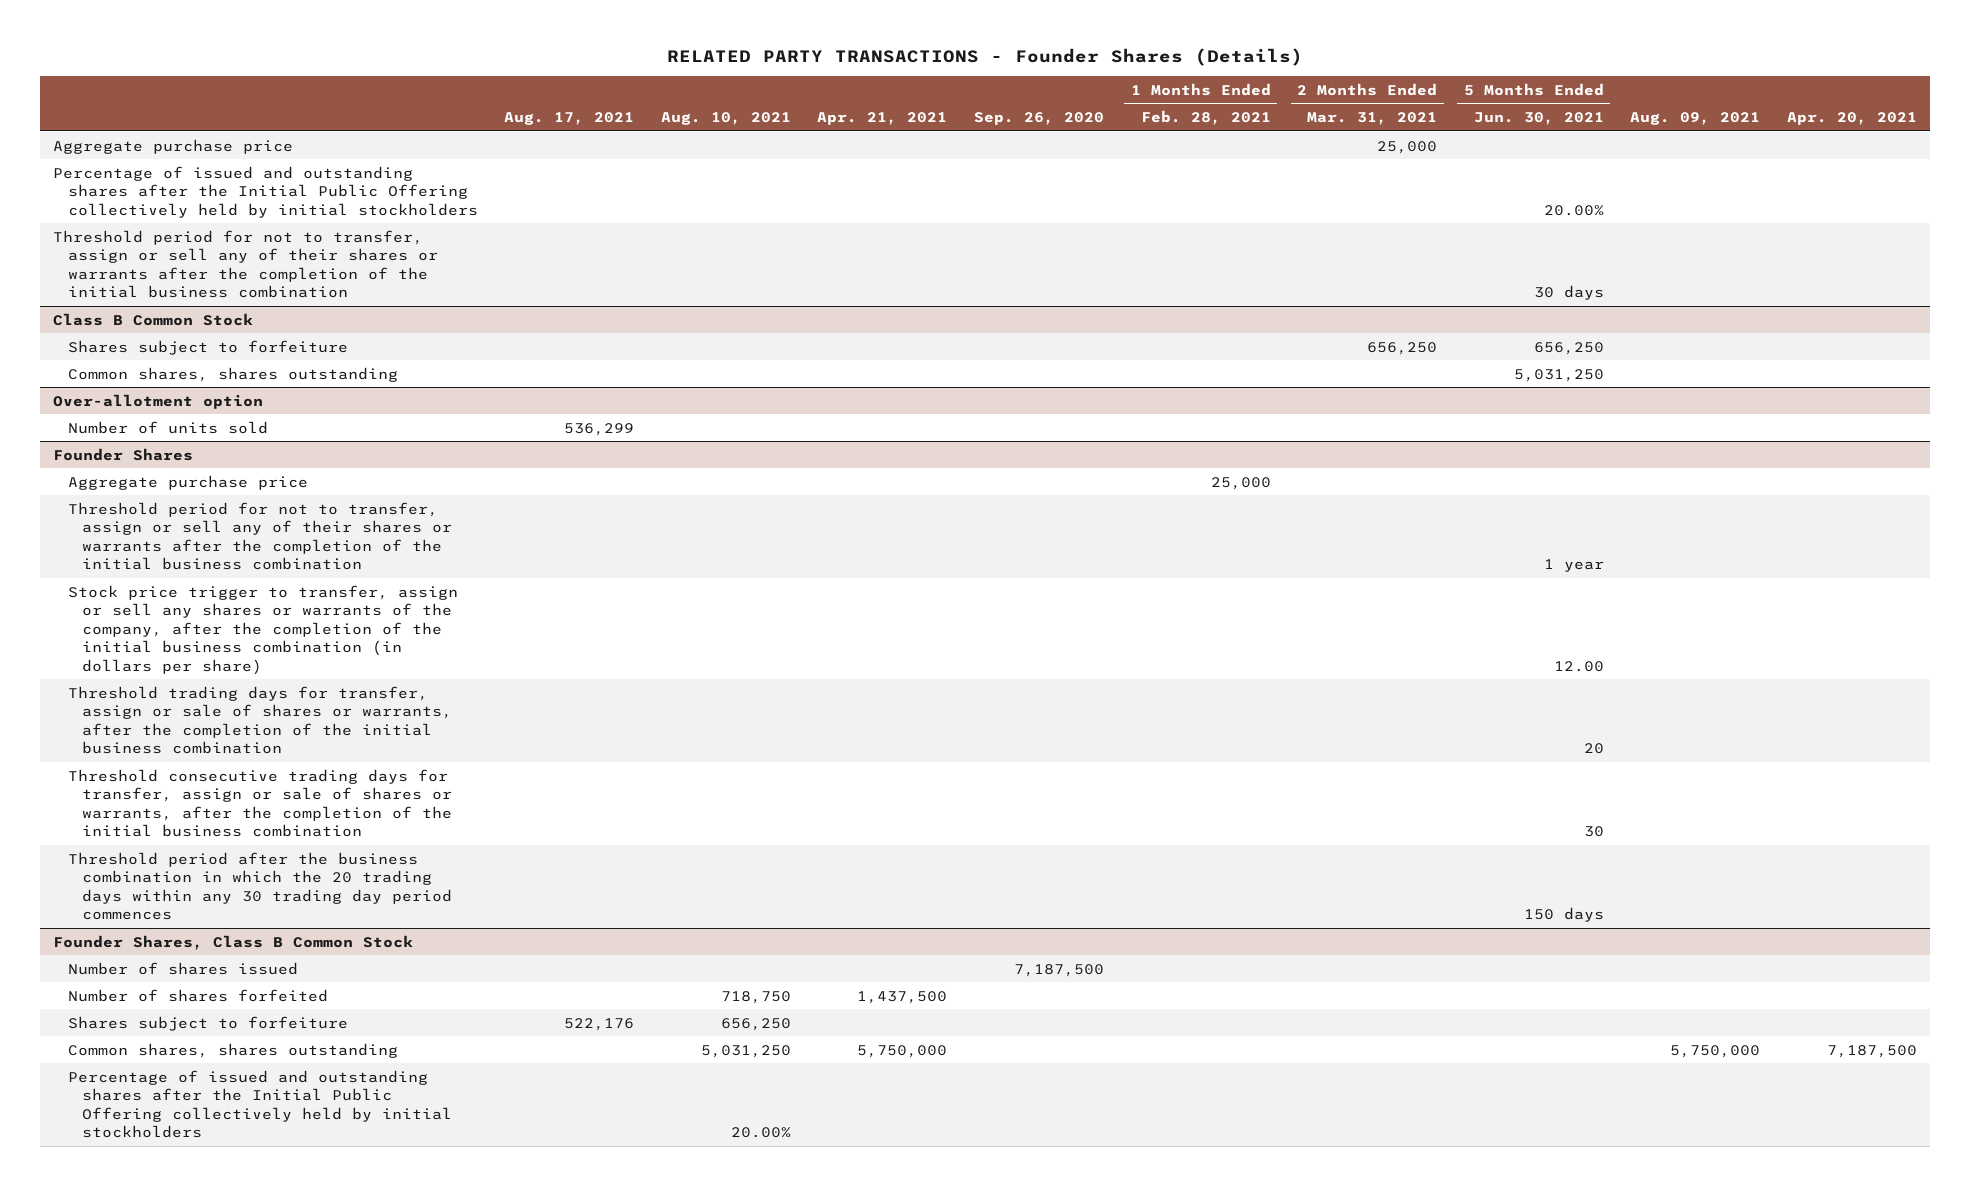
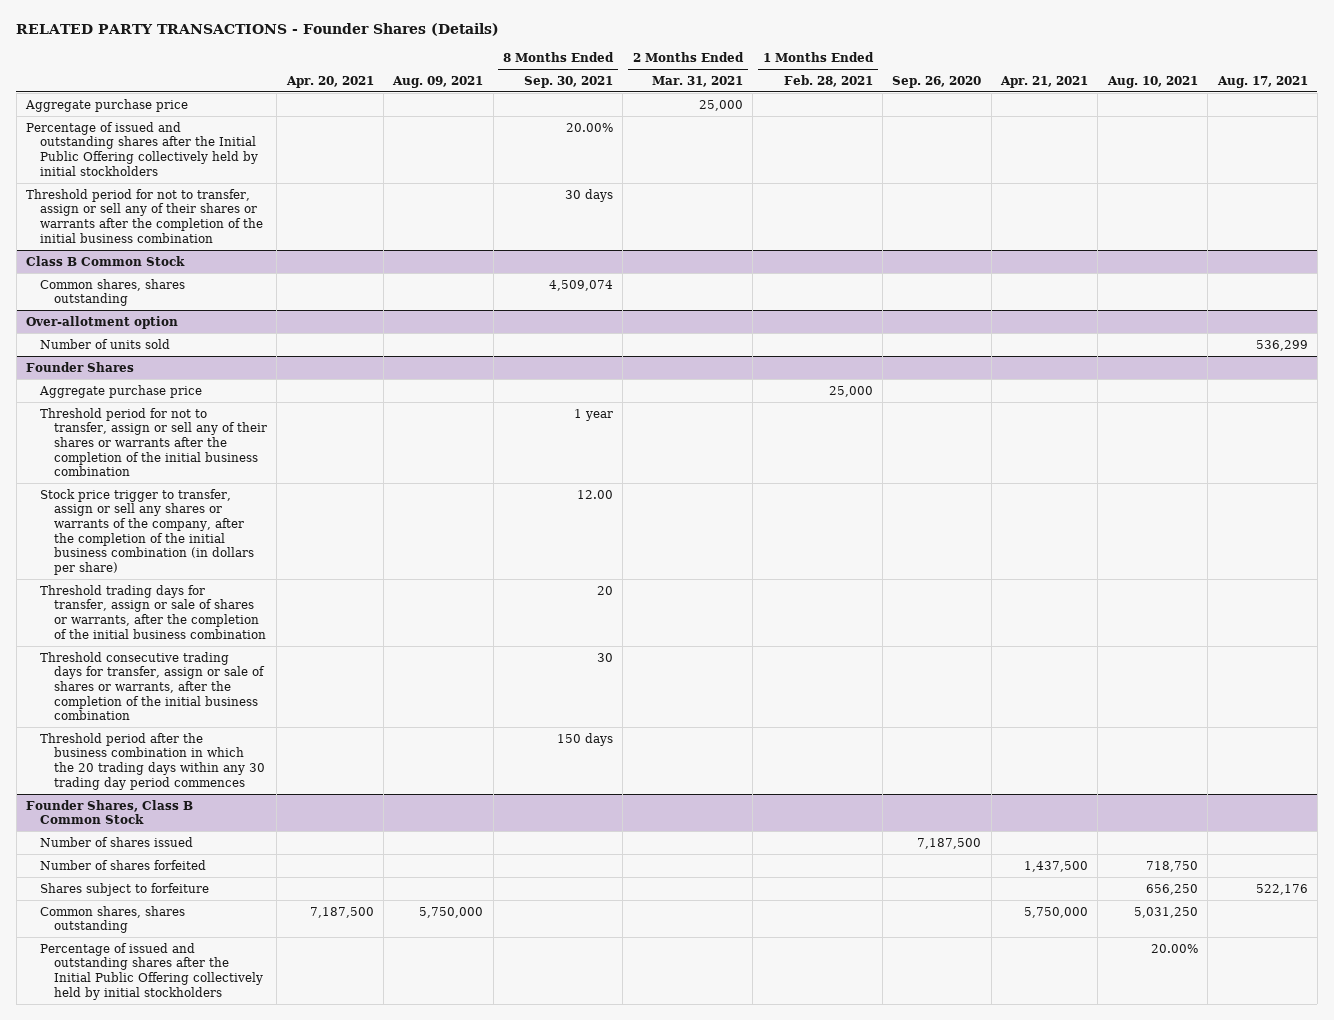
- | Aug. 17, 2021 | Aug. 10, 2021 | Apr. 21, 2021 | Sep. 26, 2020 | 1 Months Ended Feb. 28, 2021 | 2 Months Ended Mar. 31, 2021 | 5 Months Ended Jun. 30, 2021 | Aug. 09, 2021 | Apr. 20, 2021
+ | Apr. 20, 2021 | Aug. 09, 2021 | 8 Months Ended Sep. 30, 2021 | 2 Months Ended Mar. 31, 2021 | 1 Months Ended Feb. 28, 2021 | Sep. 26, 2020 | Apr. 21, 2021 | Aug. 10, 2021 | Aug. 17, 2021
@ Class B Common Stock
- Shares subject to forfeiture | | | | | | 656,250 | 656,250 | |

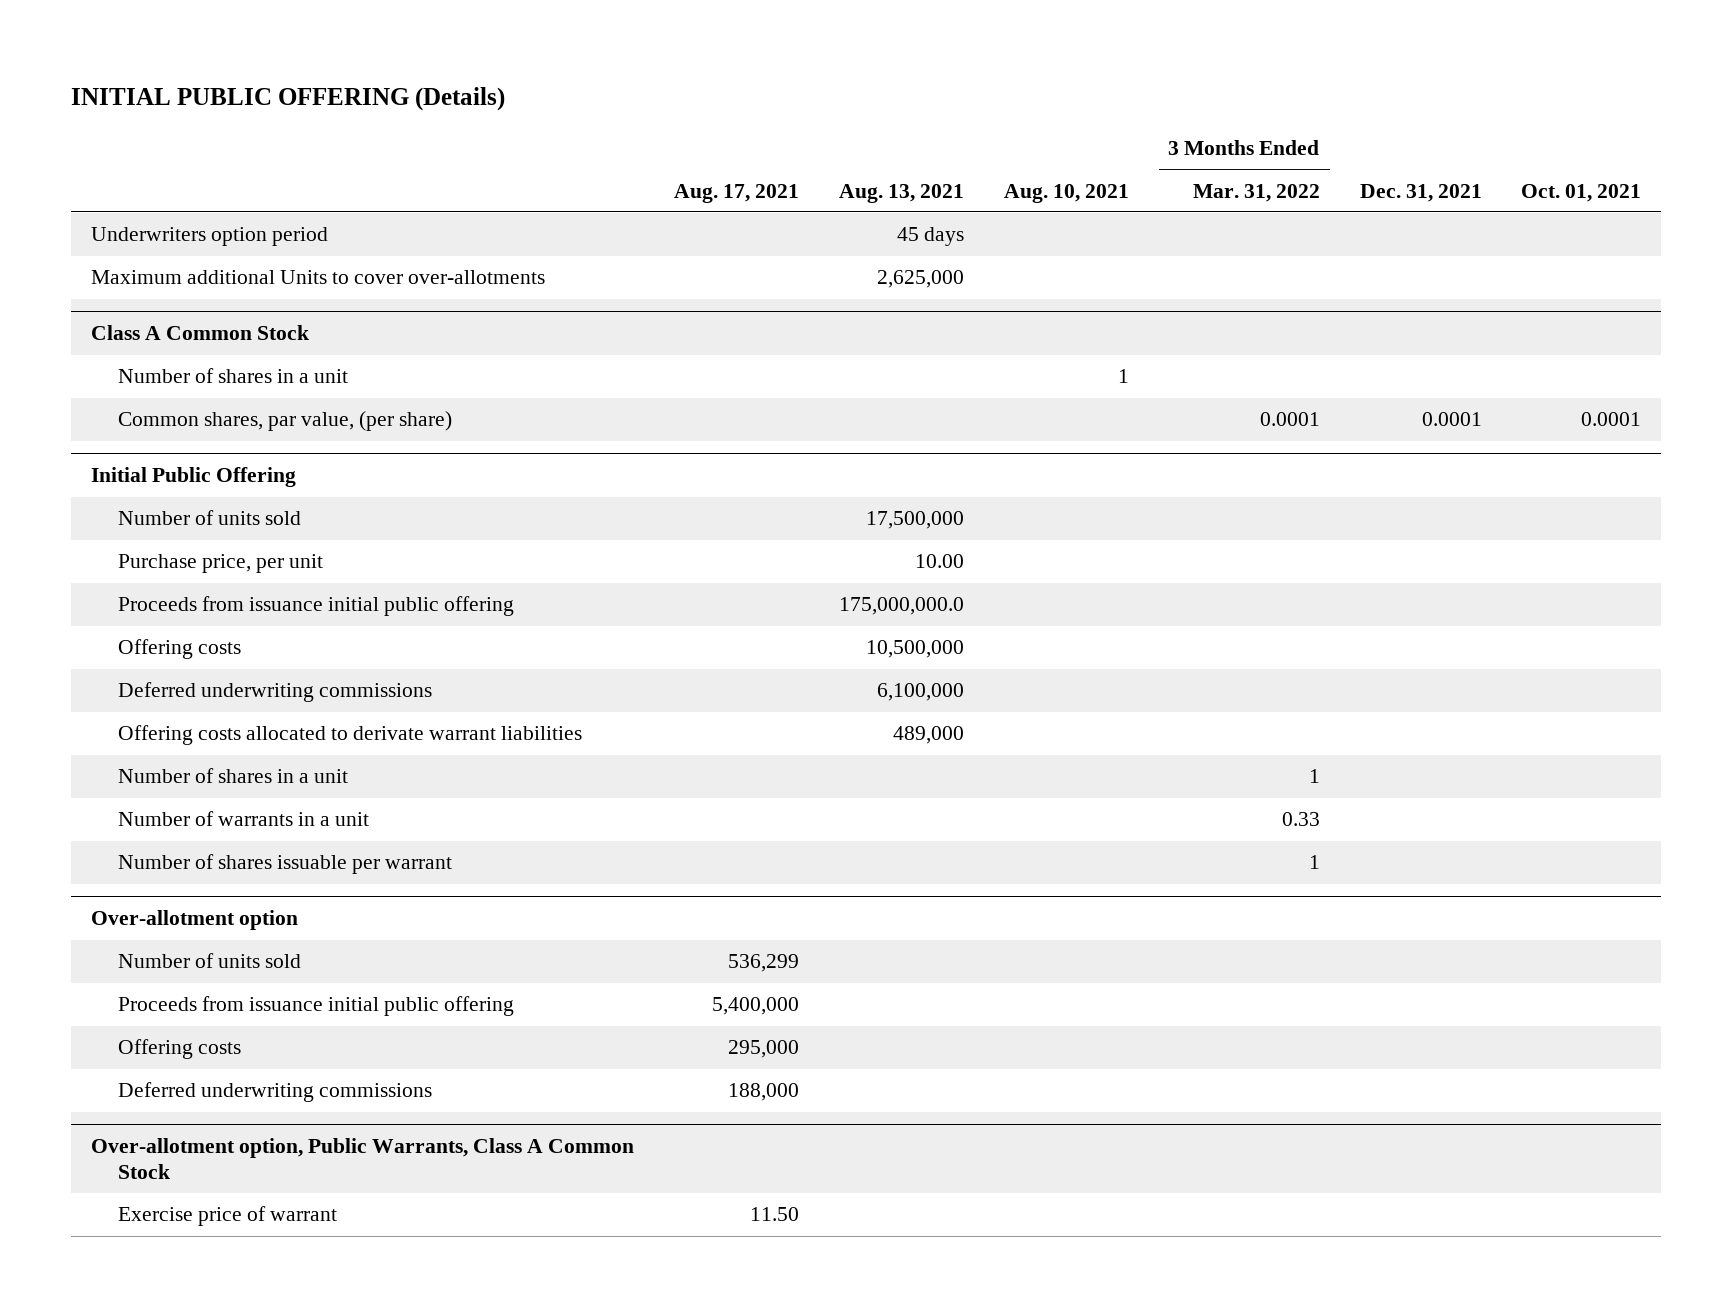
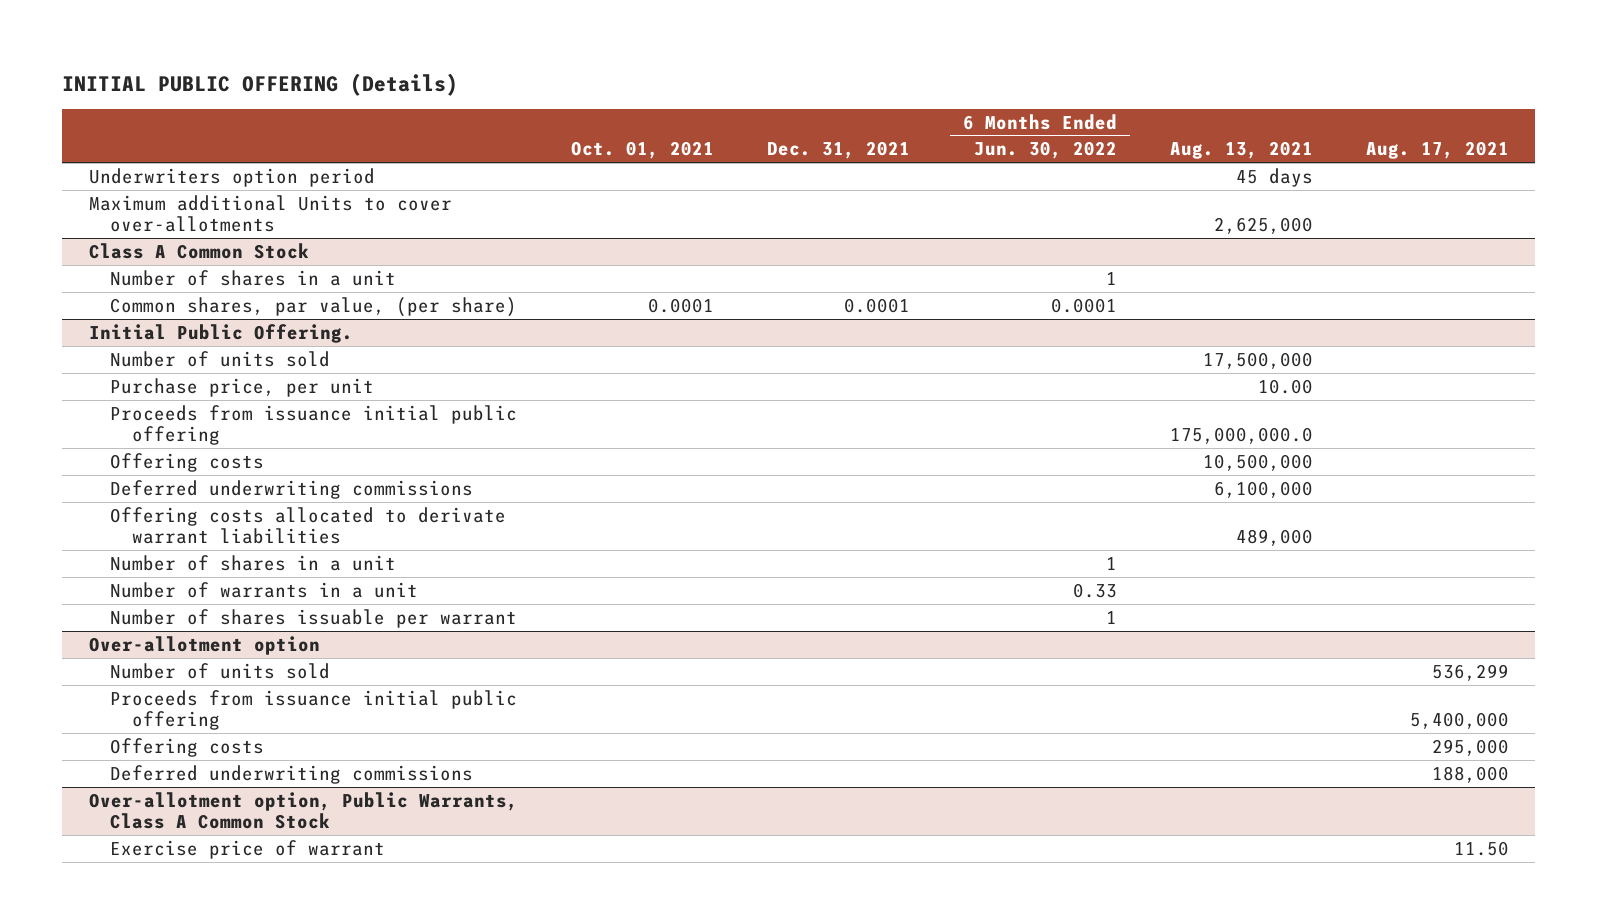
- | Aug. 17, 2021 | Aug. 13, 2021 | Aug. 10, 2021 | 3 Months Ended Mar. 31, 2022 | Dec. 31, 2021 | Oct. 01, 2021
+ | Oct. 01, 2021 | Dec. 31, 2021 | 6 Months Ended Jun. 30, 2022 | Aug. 13, 2021 | Aug. 17, 2021
- Initial Public Offering
+ Initial Public Offering.

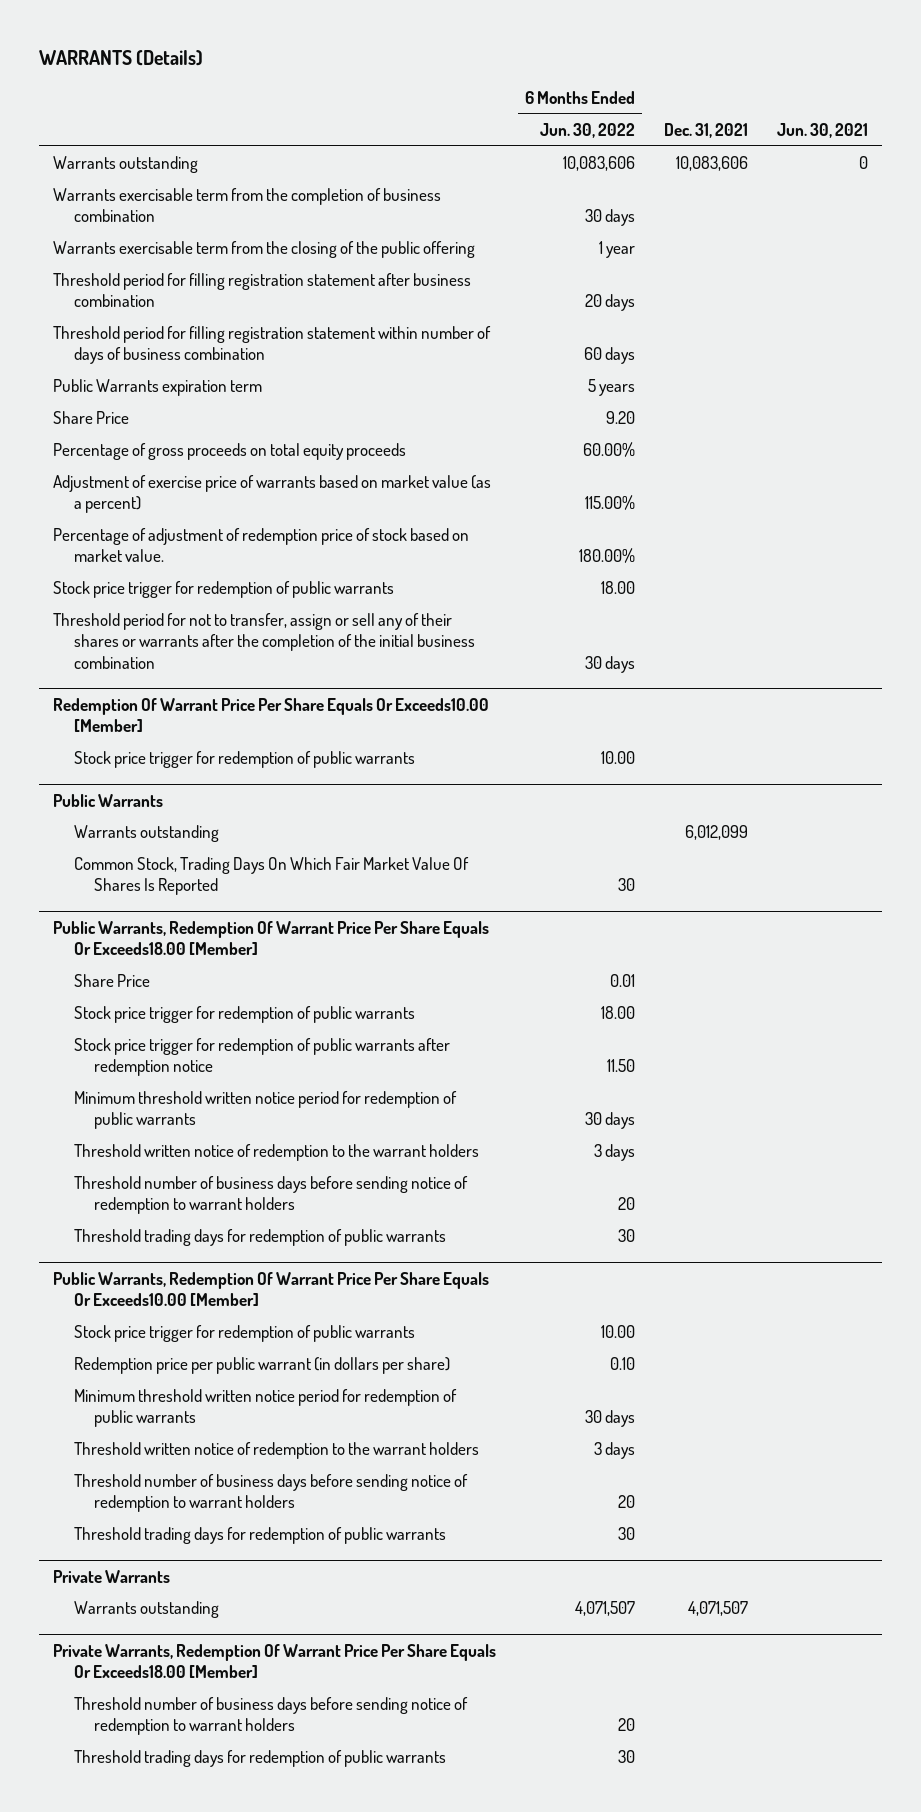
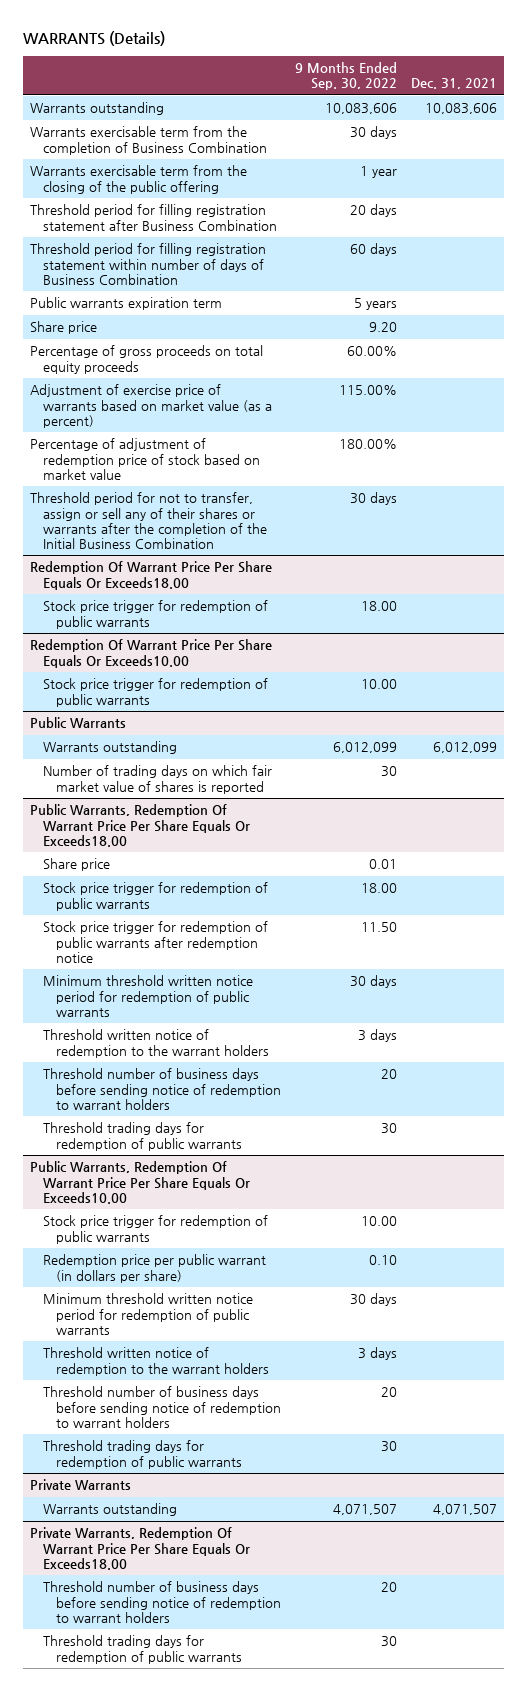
- | 6 Months Ended Jun. 30, 2022 | Dec. 31, 2021 | Jun. 30, 2021
+ | 9 Months Ended Sep. 30, 2022 | Dec. 31, 2021
- Warrants exercisable term from the completion of business combination | 30 days | |
+ Warrants exercisable term from the completion of Business Combination | 30 days |
- Threshold period for filling registration statement after business combination | 20 days | |
- Threshold period for filling registration statement within number of days of business combination | 60 days | |
- Public Warrants expiration term | 5 years | |
- Share Price | 9.20 | |
+ Threshold period for filling registration statement after Business Combination | 20 days |
+ Threshold period for filling registration statement within number of days of Business Combination | 60 days |
+ Public warrants expiration term | 5 years |
+ Share price | 9.20 |
- Percentage of adjustment of redemption price of stock based on market value. | 180.00% | |
- Stock price trigger for redemption of public warrants | 18.00 | |
- Threshold period for not to transfer, assign or sell any of their shares or warrants after the completion of the initial business combination | 30 days | |
- Redemption Of Warrant Price Per Share Equals Or Exceeds10.00 [Member]
+ Percentage of adjustment of redemption price of stock based on market value | 180.00% |
+ Threshold period for not to transfer, assign or sell any of their shares or warrants after the completion of the Initial Business Combination | 30 days |
+ Redemption Of Warrant Price Per Share Equals Or Exceeds18.00
+ Stock price trigger for redemption of public warrants | 18.00 |
+ Redemption Of Warrant Price Per Share Equals Or Exceeds10.00
@ Public Warrants
- Common Stock, Trading Days On Which Fair Market Value Of Shares Is Reported | 30 | |
- Public Warrants, Redemption Of Warrant Price Per Share Equals Or Exceeds18.00 [Member]
- Share Price | 0.01 | |
@ Public Warrants
+ Number of trading days on which fair market value of shares is reported | 30 |
+ Public Warrants, Redemption Of Warrant Price Per Share Equals Or Exceeds18.00
+ Share price | 0.01 |
- Public Warrants, Redemption Of Warrant Price Per Share Equals Or Exceeds10.00 [Member]
+ Public Warrants, Redemption Of Warrant Price Per Share Equals Or Exceeds10.00
- Private Warrants, Redemption Of Warrant Price Per Share Equals Or Exceeds18.00 [Member]
+ Private Warrants, Redemption Of Warrant Price Per Share Equals Or Exceeds18.00

